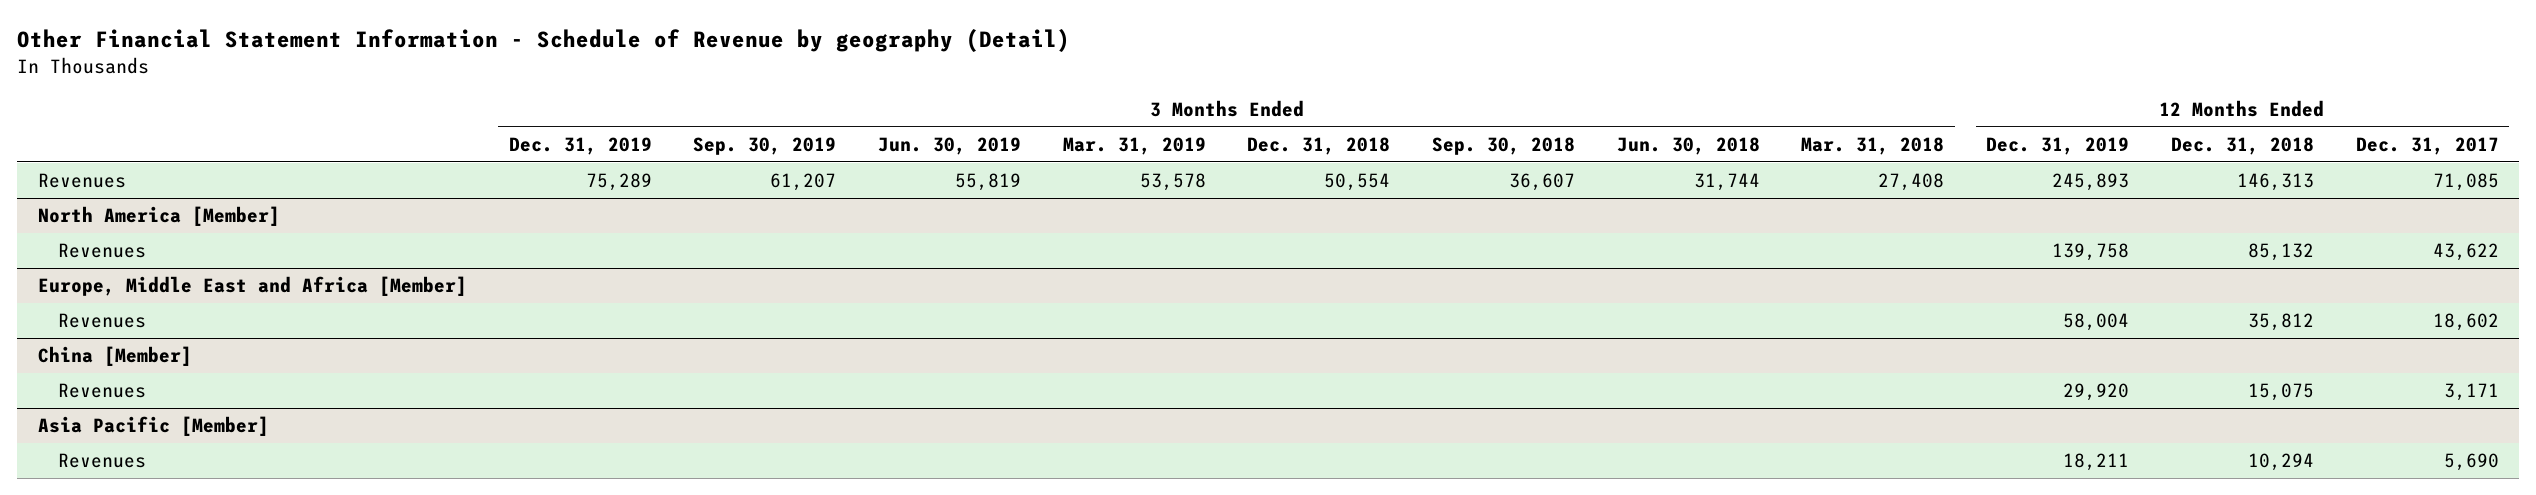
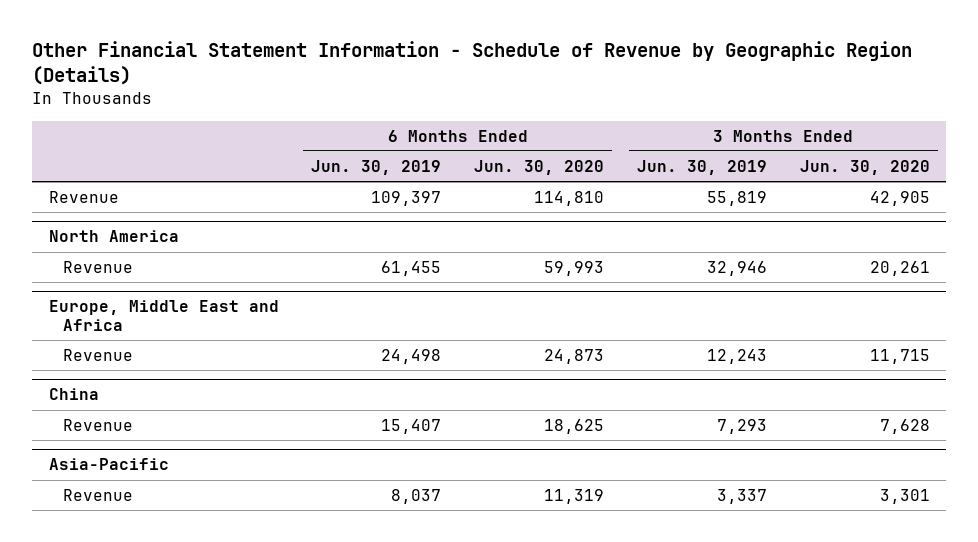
- Other Financial Statement Information - Schedule of Revenue by geography (Detail)
+ Other Financial Statement Information - Schedule of Revenue by Geographic Region (Details)
- | 3 Months Ended Dec. 31, 2019 | 3 Months Ended Sep. 30, 2019 | 3 Months Ended Jun. 30, 2019 | 3 Months Ended Mar. 31, 2019 | 3 Months Ended Dec. 31, 2018 | 3 Months Ended Sep. 30, 2018 | 3 Months Ended Jun. 30, 2018 | 3 Months Ended Mar. 31, 2018 | 12 Months Ended Dec. 31, 2019 | 12 Months Ended Dec. 31, 2018 | 12 Months Ended Dec. 31, 2017
+ | 6 Months Ended Jun. 30, 2019 | 6 Months Ended Jun. 30, 2020 | 3 Months Ended Jun. 30, 2019 | 3 Months Ended Jun. 30, 2020
- Revenues | 75,289 | 61,207 | 55,819 | 53,578 | 50,554 | 36,607 | 31,744 | 27,408 | 245,893 | 146,313 | 71,085
- North America [Member]
- Revenues | | | | | | | | | 139,758 | 85,132 | 43,622
- Europe, Middle East and Africa [Member]
- Revenues | | | | | | | | | 58,004 | 35,812 | 18,602
- China [Member]
- Revenues | | | | | | | | | 29,920 | 15,075 | 3,171
- Asia Pacific [Member]
- Revenues | | | | | | | | | 18,211 | 10,294 | 5,690
+ Revenue | 109,397 | 114,810 | 55,819 | 42,905
+ North America
+ Revenue | 61,455 | 59,993 | 32,946 | 20,261
+ Europe, Middle East and Africa
+ Revenue | 24,498 | 24,873 | 12,243 | 11,715
+ China
+ Revenue | 15,407 | 18,625 | 7,293 | 7,628
+ Asia-Pacific
+ Revenue | 8,037 | 11,319 | 3,337 | 3,301

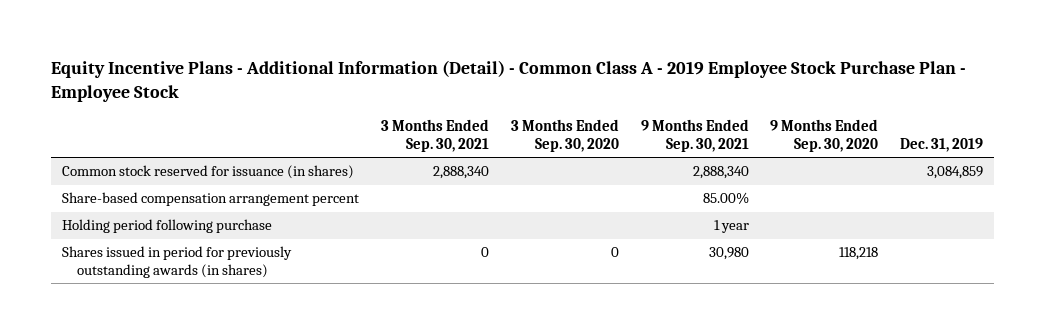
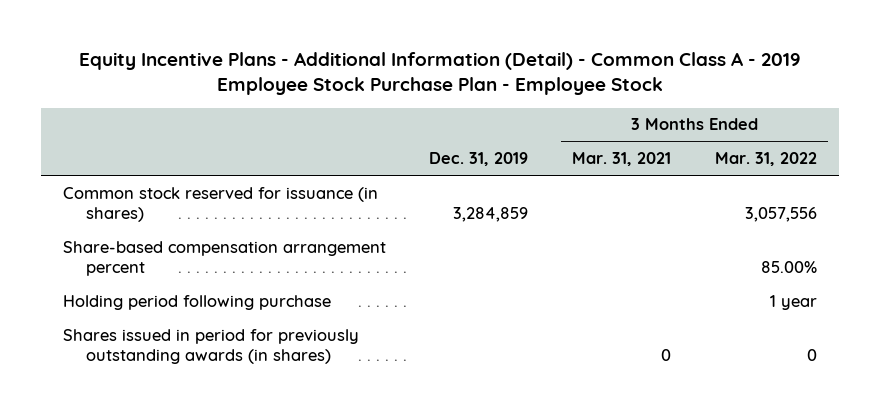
- | 3 Months Ended Sep. 30, 2021 | 3 Months Ended Sep. 30, 2020 | 9 Months Ended Sep. 30, 2021 | 9 Months Ended Sep. 30, 2020 | Dec. 31, 2019
+ | Dec. 31, 2019 | 3 Months Ended Mar. 31, 2021 | 3 Months Ended Mar. 31, 2022
- Common stock reserved for issuance (in shares) | 2,888,340 | | 2,888,340 | | 3,084,859
+ Common stock reserved for issuance (in shares) | 3,284,859 | | 3,057,556

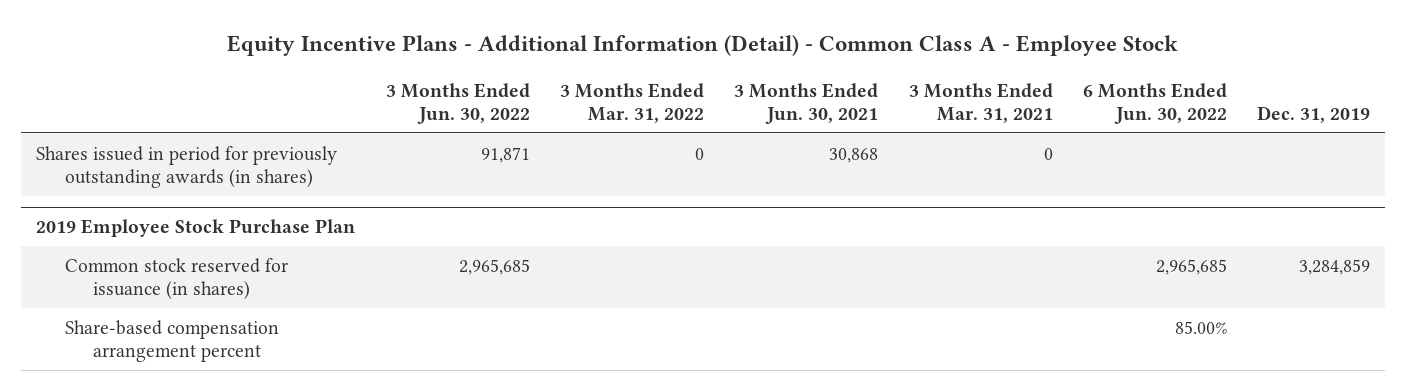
- Equity Incentive Plans - Additional Information (Detail) - Common Class A - 2019 Employee Stock Purchase Plan - Employee Stock
+ Equity Incentive Plans - Additional Information (Detail) - Common Class A - Employee Stock
- | Dec. 31, 2019 | 3 Months Ended Mar. 31, 2021 | 3 Months Ended Mar. 31, 2022
+ | 3 Months Ended Jun. 30, 2022 | 3 Months Ended Mar. 31, 2022 | 3 Months Ended Jun. 30, 2021 | 3 Months Ended Mar. 31, 2021 | 6 Months Ended Jun. 30, 2022 | Dec. 31, 2019
- Common stock reserved for issuance (in shares) | 3,284,859 | | 3,057,556
- Share-based compensation arrangement percent | | | 85.00%
- Holding period following purchase | | | 1 year
+ 2019 Employee Stock Purchase Plan
+ Common stock reserved for issuance (in shares) | 2,965,685 | | | | 2,965,685 | 3,284,859
+ Share-based compensation arrangement percent | | | | | 85.00% |

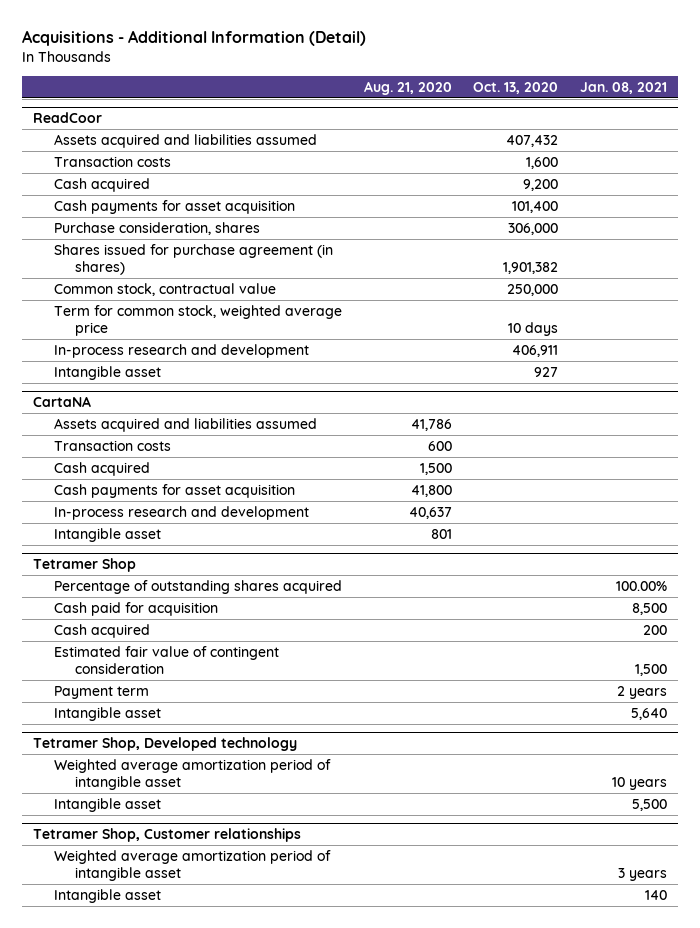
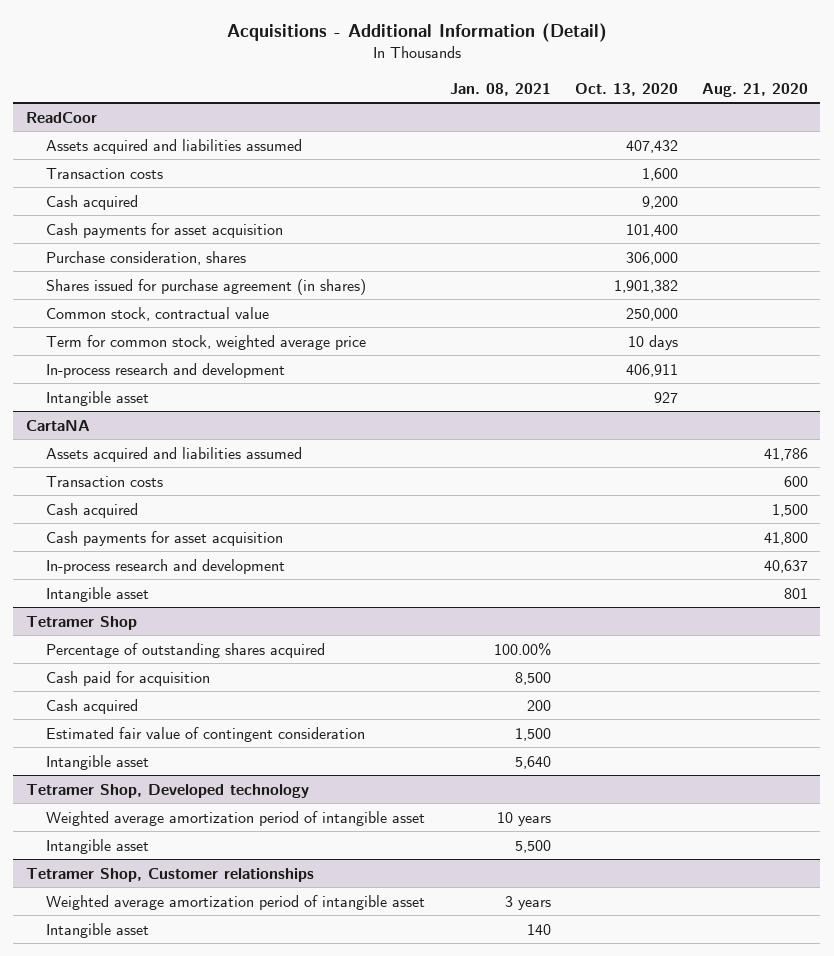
- | Aug. 21, 2020 | Oct. 13, 2020 | Jan. 08, 2021
+ | Jan. 08, 2021 | Oct. 13, 2020 | Aug. 21, 2020
@ Tetramer Shop
- Payment term | | | 2 years

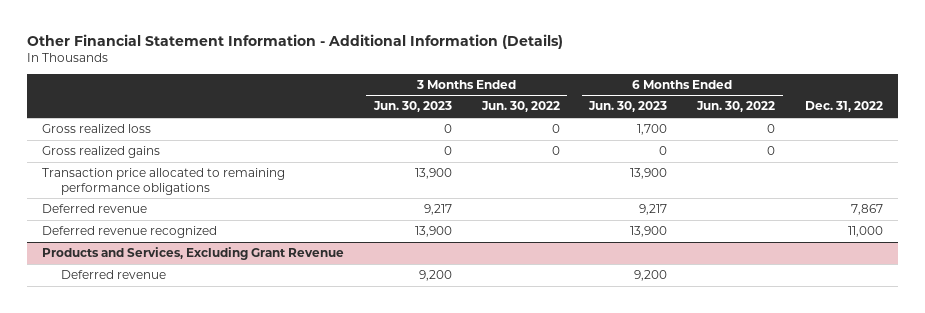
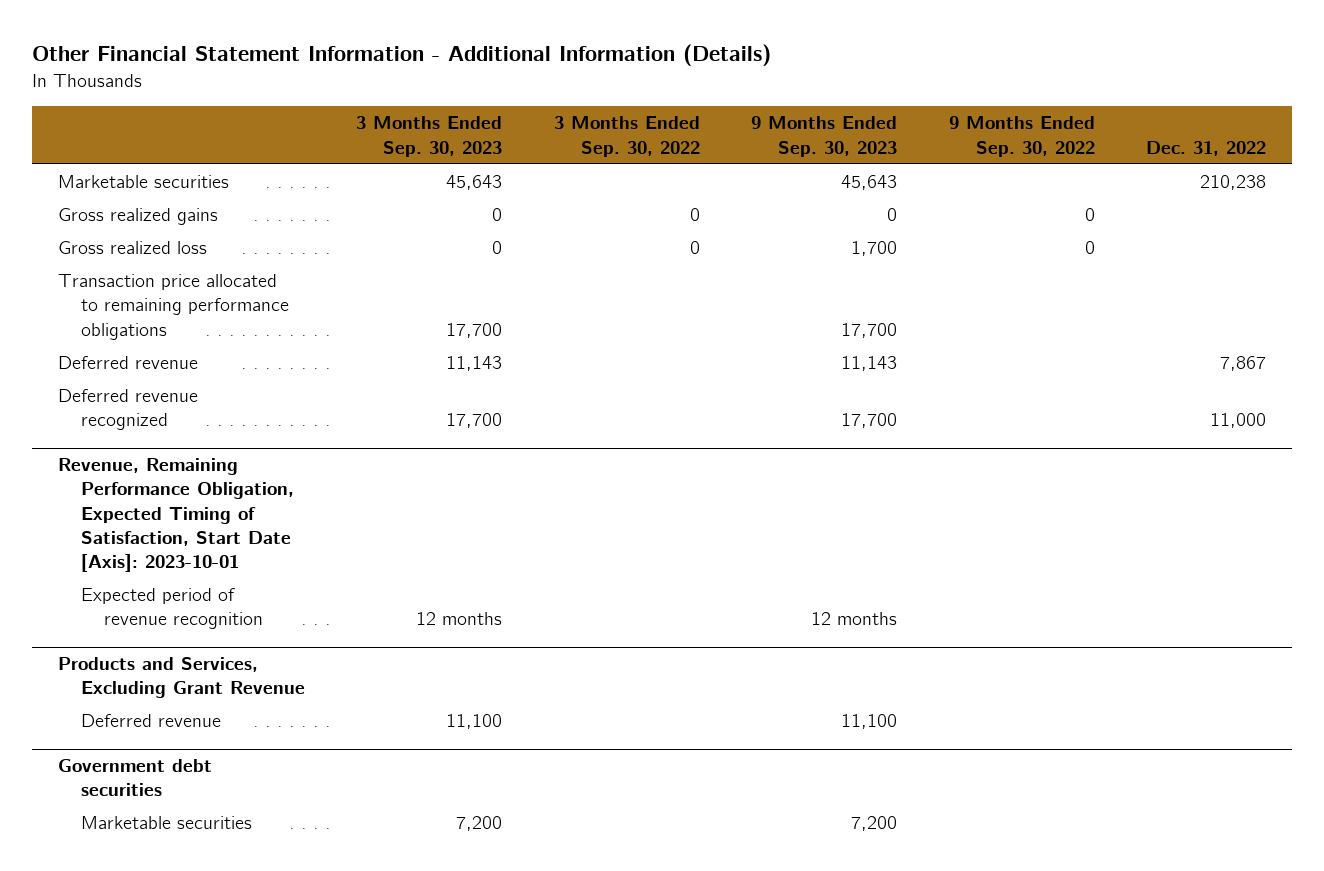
- | 3 Months Ended Jun. 30, 2023 | 3 Months Ended Jun. 30, 2022 | 6 Months Ended Jun. 30, 2023 | 6 Months Ended Jun. 30, 2022 | Dec. 31, 2022
+ | 3 Months Ended Sep. 30, 2023 | 3 Months Ended Sep. 30, 2022 | 9 Months Ended Sep. 30, 2023 | 9 Months Ended Sep. 30, 2022 | Dec. 31, 2022
+ Marketable securities | 45,643 | | 45,643 | | 210,238
moved down: Gross realized loss | 0 | 0 | 1,700 | 0 |
+ Revenue, Remaining Performance Obligation, Expected Timing of Satisfaction, Start Date [Axis]: 2023-10-01
+ Expected period of revenue recognition | 12 months | | 12 months | |
+ Government debt securities
+ Marketable securities | 7,200 | | 7,200 | |

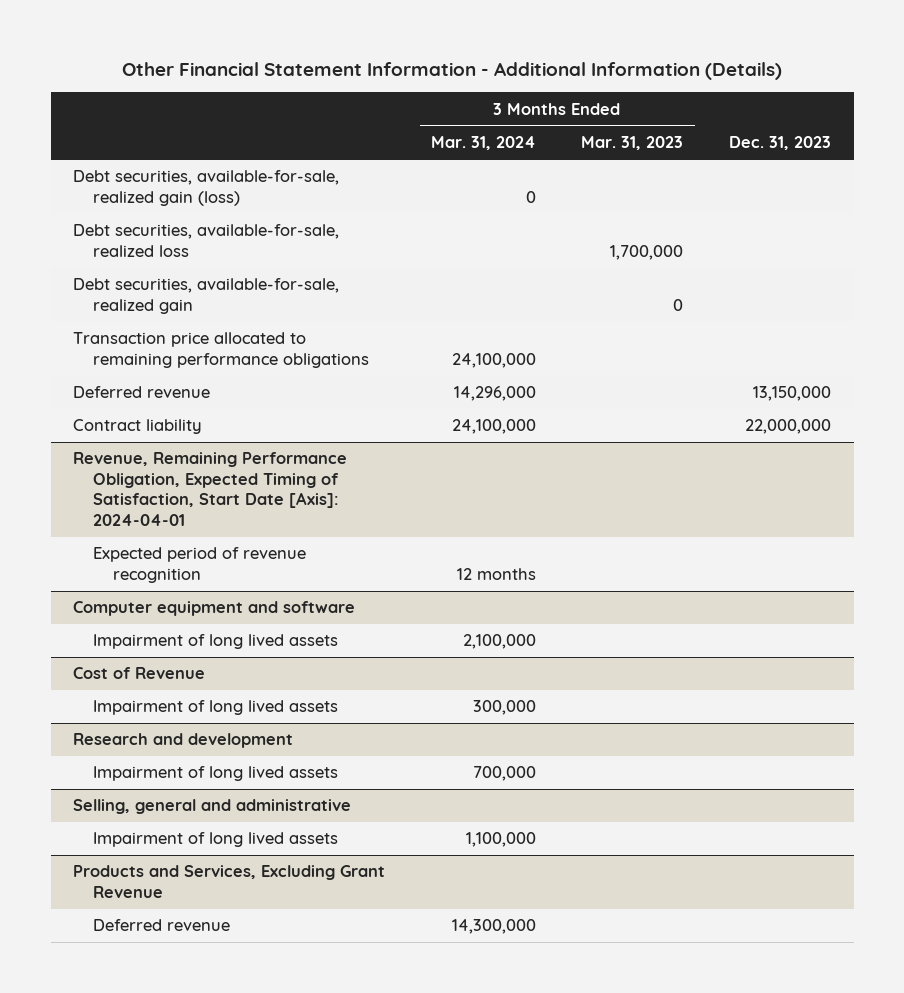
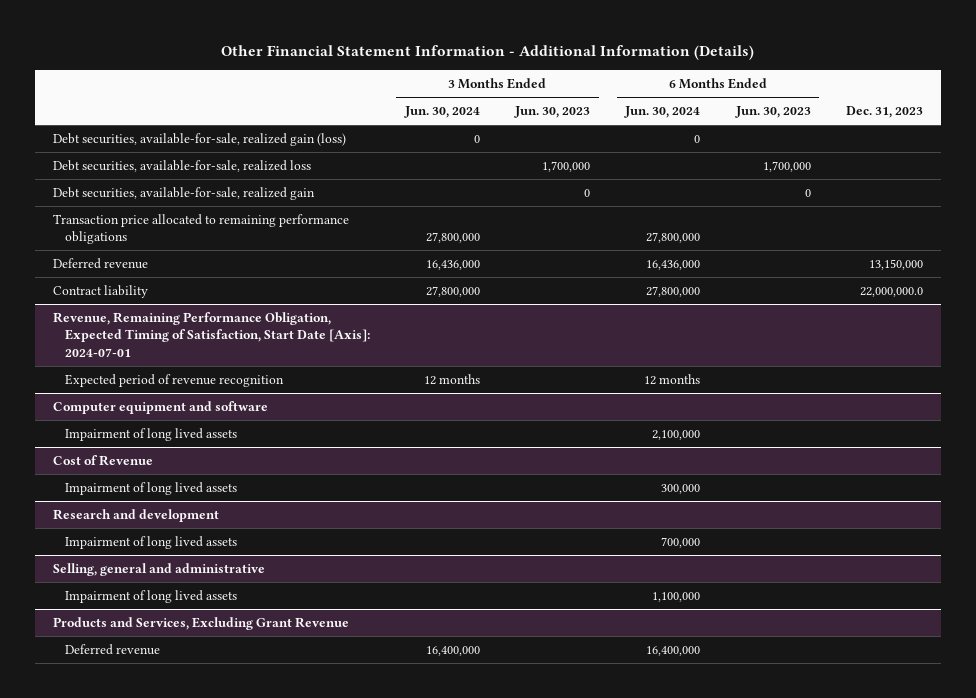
- | 3 Months Ended Mar. 31, 2024 | 3 Months Ended Mar. 31, 2023 | Dec. 31, 2023
+ | 3 Months Ended Jun. 30, 2024 | 3 Months Ended Jun. 30, 2023 | 6 Months Ended Jun. 30, 2024 | 6 Months Ended Jun. 30, 2023 | Dec. 31, 2023
- Contract liability | 24,100,000 | | 22,000,000
- Revenue, Remaining Performance Obligation, Expected Timing of Satisfaction, Start Date [Axis]: 2024-04-01
- Expected period of revenue recognition | 12 months | |
+ Contract liability | 27,800,000 | | 27,800,000 | | 22,000,000.0
+ Revenue, Remaining Performance Obligation, Expected Timing of Satisfaction, Start Date [Axis]: 2024-07-01
+ Expected period of revenue recognition | 12 months | | 12 months | |

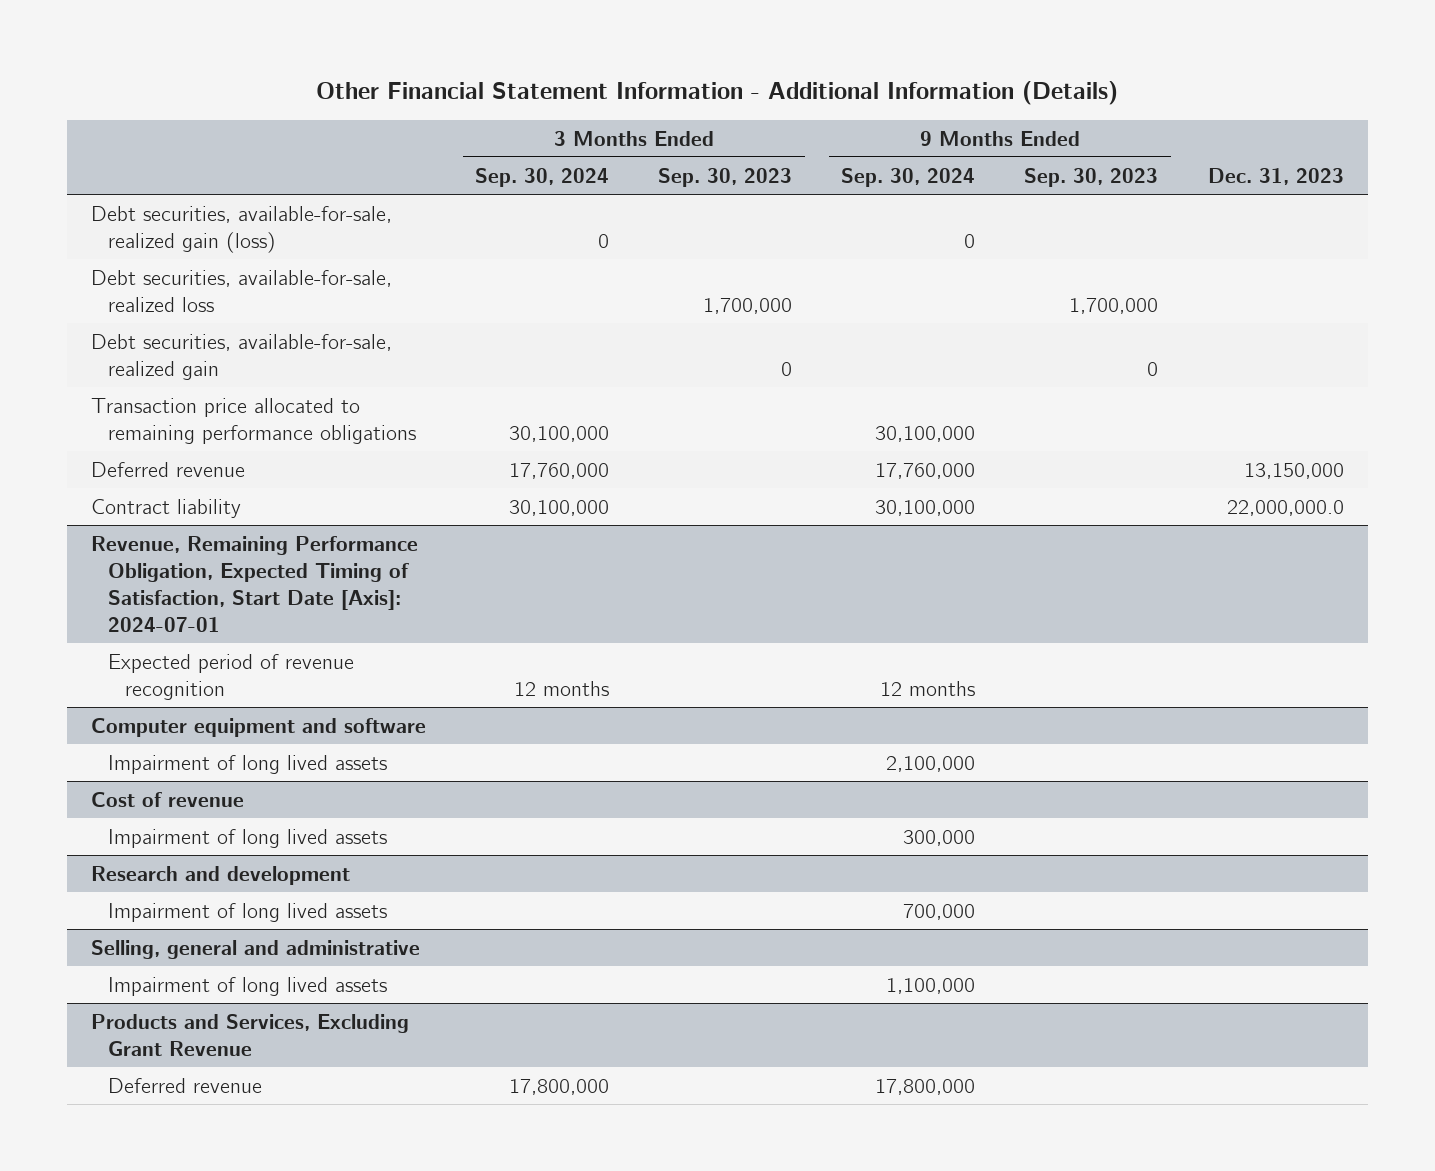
- | 3 Months Ended Jun. 30, 2024 | 3 Months Ended Jun. 30, 2023 | 6 Months Ended Jun. 30, 2024 | 6 Months Ended Jun. 30, 2023 | Dec. 31, 2023
+ | 3 Months Ended Sep. 30, 2024 | 3 Months Ended Sep. 30, 2023 | 9 Months Ended Sep. 30, 2024 | 9 Months Ended Sep. 30, 2023 | Dec. 31, 2023
- Cost of Revenue
+ Cost of revenue

